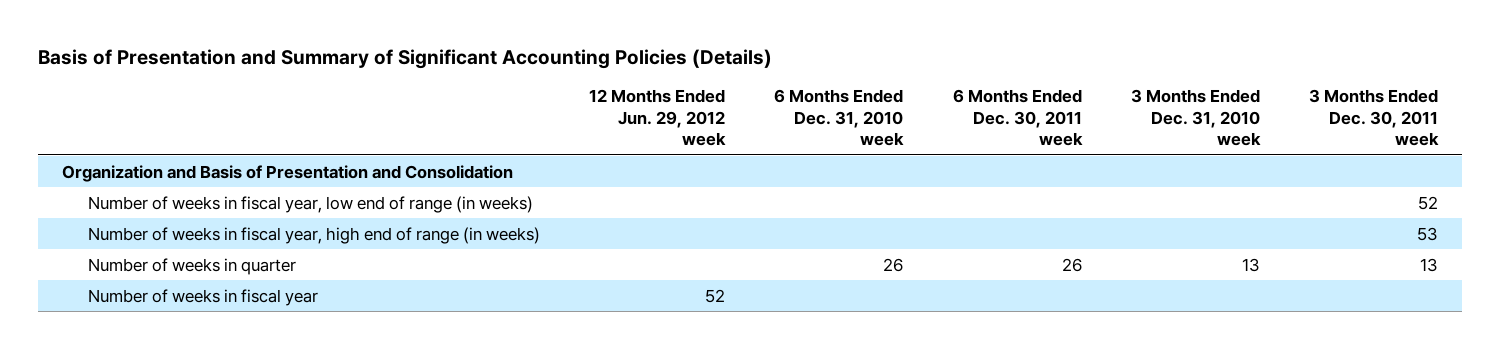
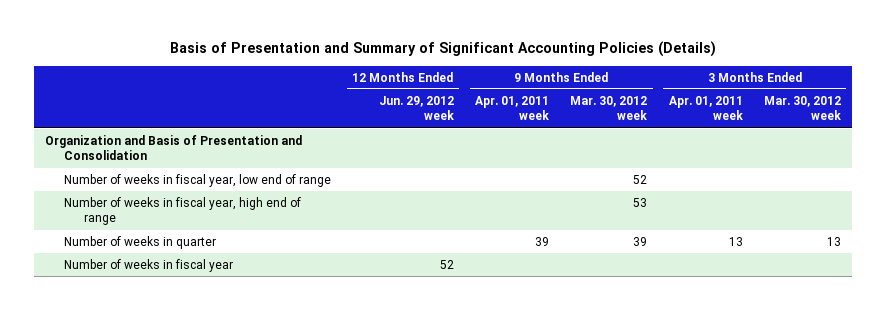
- | 12 Months Ended Jun. 29, 2012 week | 6 Months Ended Dec. 31, 2010 week | 6 Months Ended Dec. 30, 2011 week | 3 Months Ended Dec. 31, 2010 week | 3 Months Ended Dec. 30, 2011 week
+ | 12 Months Ended Jun. 29, 2012 week | 9 Months Ended Apr. 01, 2011 week | 9 Months Ended Mar. 30, 2012 week | 3 Months Ended Apr. 01, 2011 week | 3 Months Ended Mar. 30, 2012 week
- Number of weeks in fiscal year, low end of range (in weeks) | | | | | 52
- Number of weeks in fiscal year, high end of range (in weeks) | | | | | 53
+ Number of weeks in fiscal year, low end of range | | | 52 | |
+ Number of weeks in fiscal year, high end of range | | | 53 | |

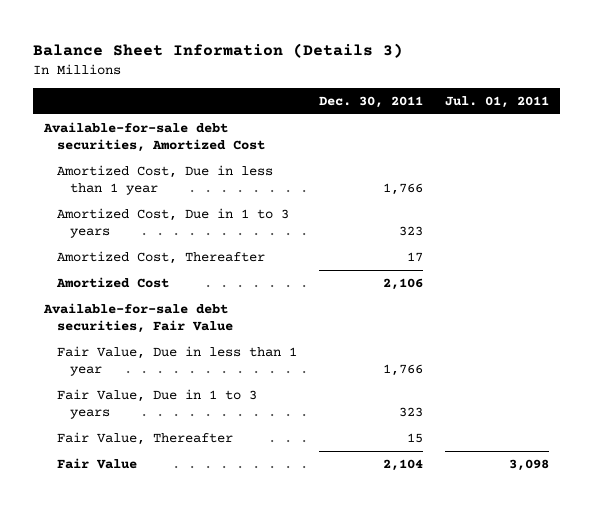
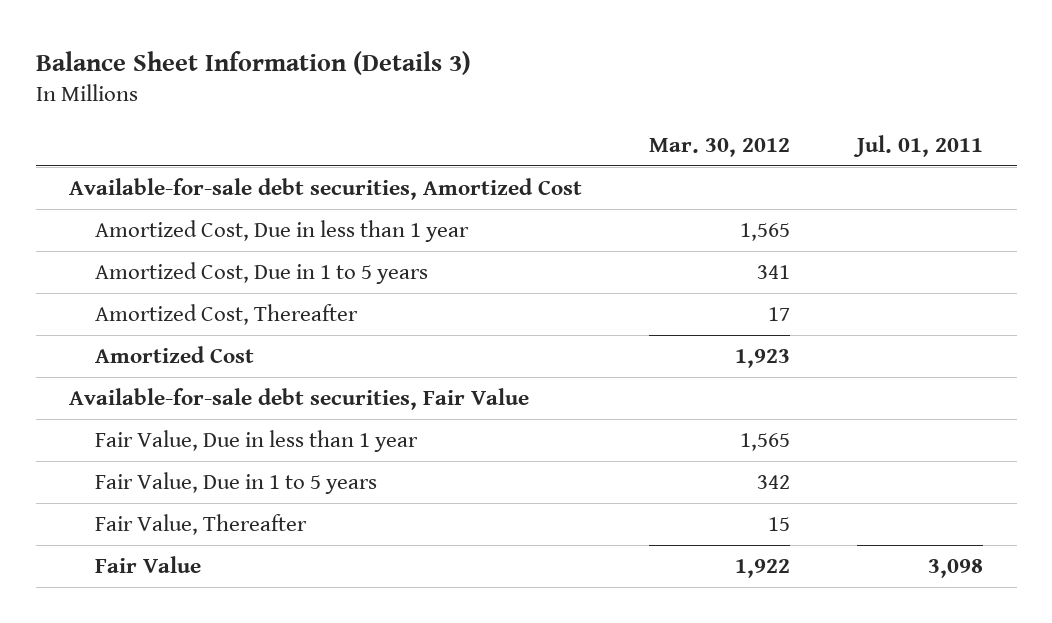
- | Dec. 30, 2011 | Jul. 01, 2011
+ | Mar. 30, 2012 | Jul. 01, 2011
- Amortized Cost, Due in 1 to 3 years | 323 |
+ Amortized Cost, Due in 1 to 5 years | 341 |
- Fair Value, Due in 1 to 3 years | 323 |
+ Fair Value, Due in 1 to 5 years | 342 |

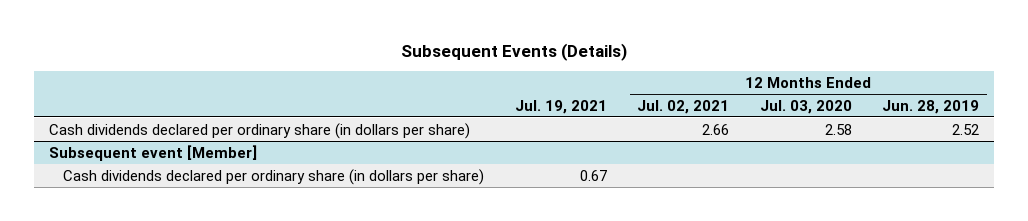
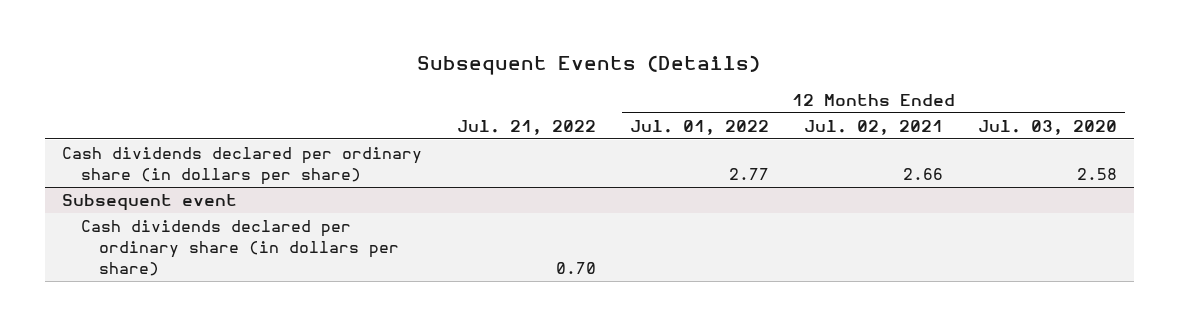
- | Jul. 19, 2021 | 12 Months Ended Jul. 02, 2021 | 12 Months Ended Jul. 03, 2020 | 12 Months Ended Jun. 28, 2019
+ | Jul. 21, 2022 | 12 Months Ended Jul. 01, 2022 | 12 Months Ended Jul. 02, 2021 | 12 Months Ended Jul. 03, 2020
- Subsequent event [Member]
+ Subsequent event

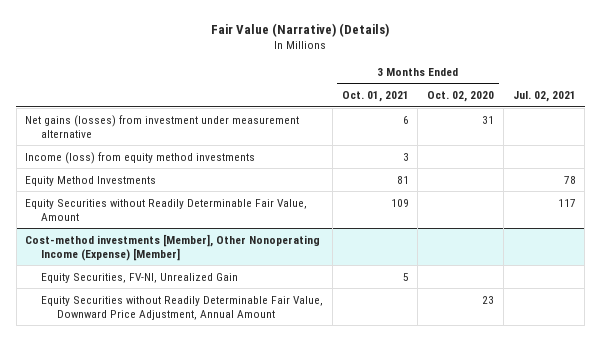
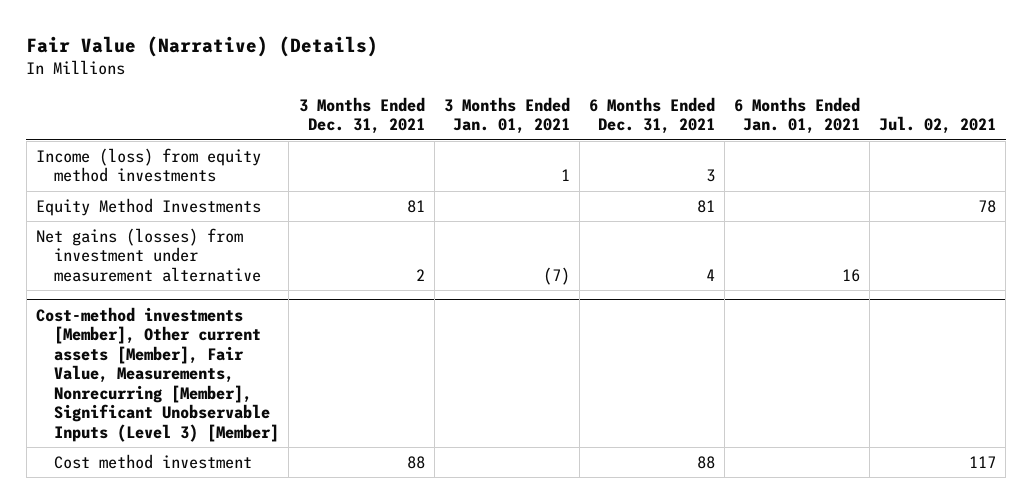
- | 3 Months Ended Oct. 01, 2021 | 3 Months Ended Oct. 02, 2020 | Jul. 02, 2021
+ | 3 Months Ended Dec. 31, 2021 | 3 Months Ended Jan. 01, 2021 | 6 Months Ended Dec. 31, 2021 | 6 Months Ended Jan. 01, 2021 | Jul. 02, 2021
- Equity Securities without Readily Determinable Fair Value, Amount | 109 | | 117
- Cost-method investments [Member], Other Nonoperating Income (Expense) [Member]
- Equity Securities, FV-NI, Unrealized Gain | 5 | |
- Equity Securities without Readily Determinable Fair Value, Downward Price Adjustment, Annual Amount | | 23 |
moved down: Net gains (losses) from investment under measurement alternative | 2 | (7) | 4 | 16 |
+ Cost-method investments [Member], Other current assets [Member], Fair Value, Measurements, Nonrecurring [Member], Significant Unobservable Inputs (Level 3) [Member]
+ Cost method investment | 88 | | 88 | | 117

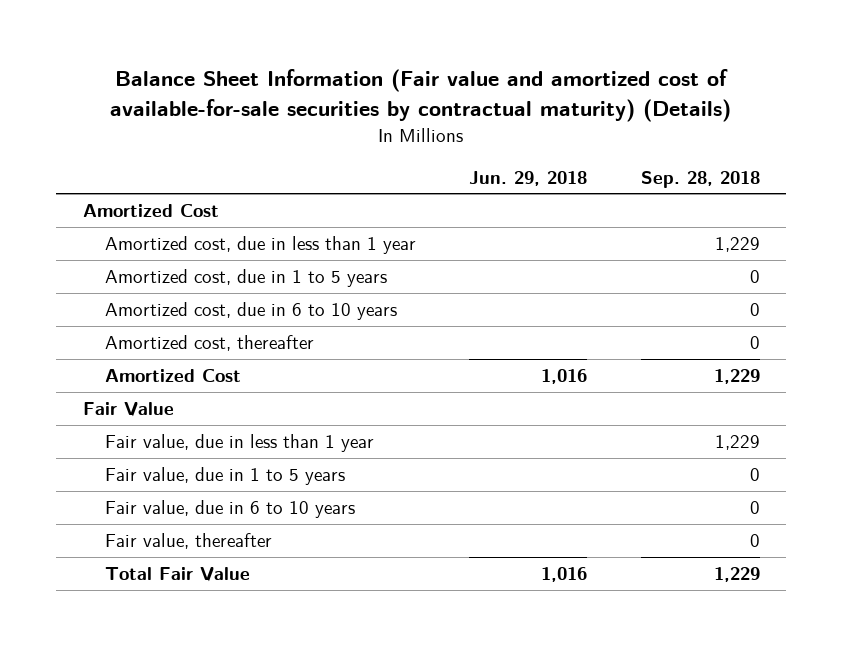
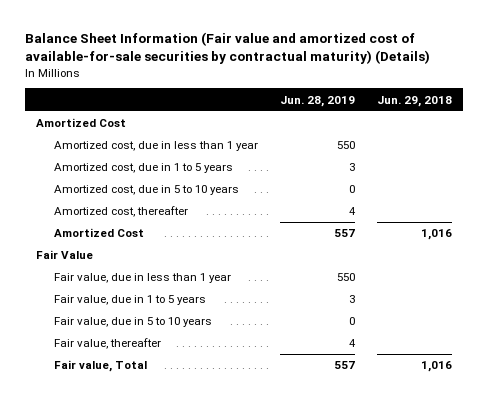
- | Jun. 29, 2018 | Sep. 28, 2018
+ | Jun. 28, 2019 | Jun. 29, 2018
- Amortized cost, due in 6 to 10 years | | 0
+ Amortized cost, due in 5 to 10 years | 0 |
- Fair value, due in 6 to 10 years | | 0
+ Fair value, due in 5 to 10 years | 0 |
- Total Fair Value | 1,016 | 1,229
+ Fair value, Total | 557 | 1,016

